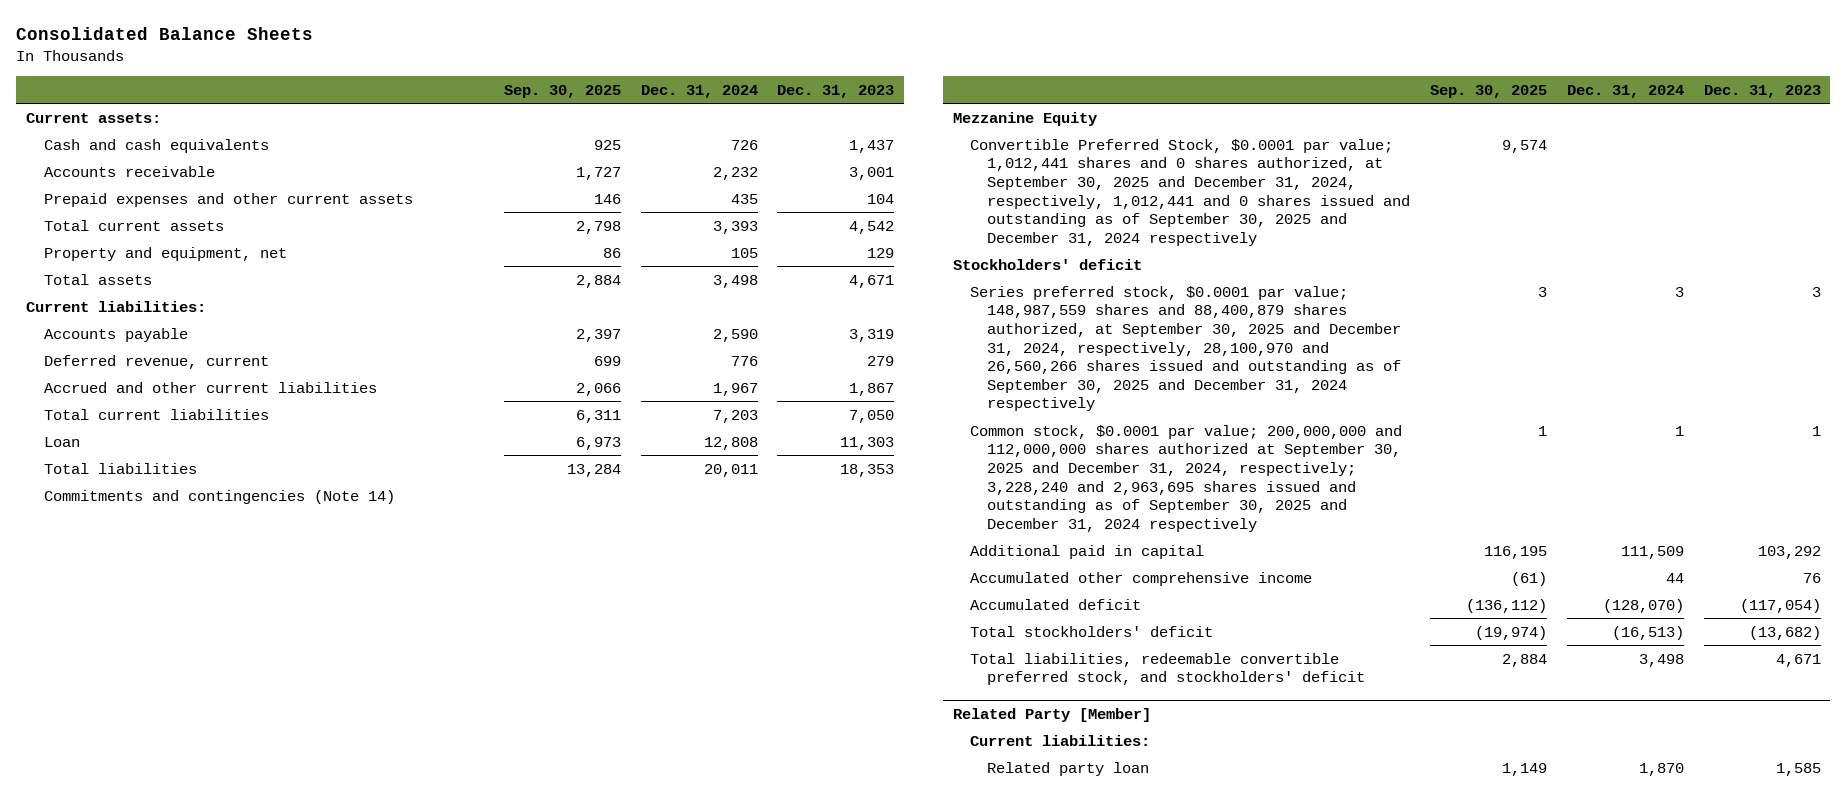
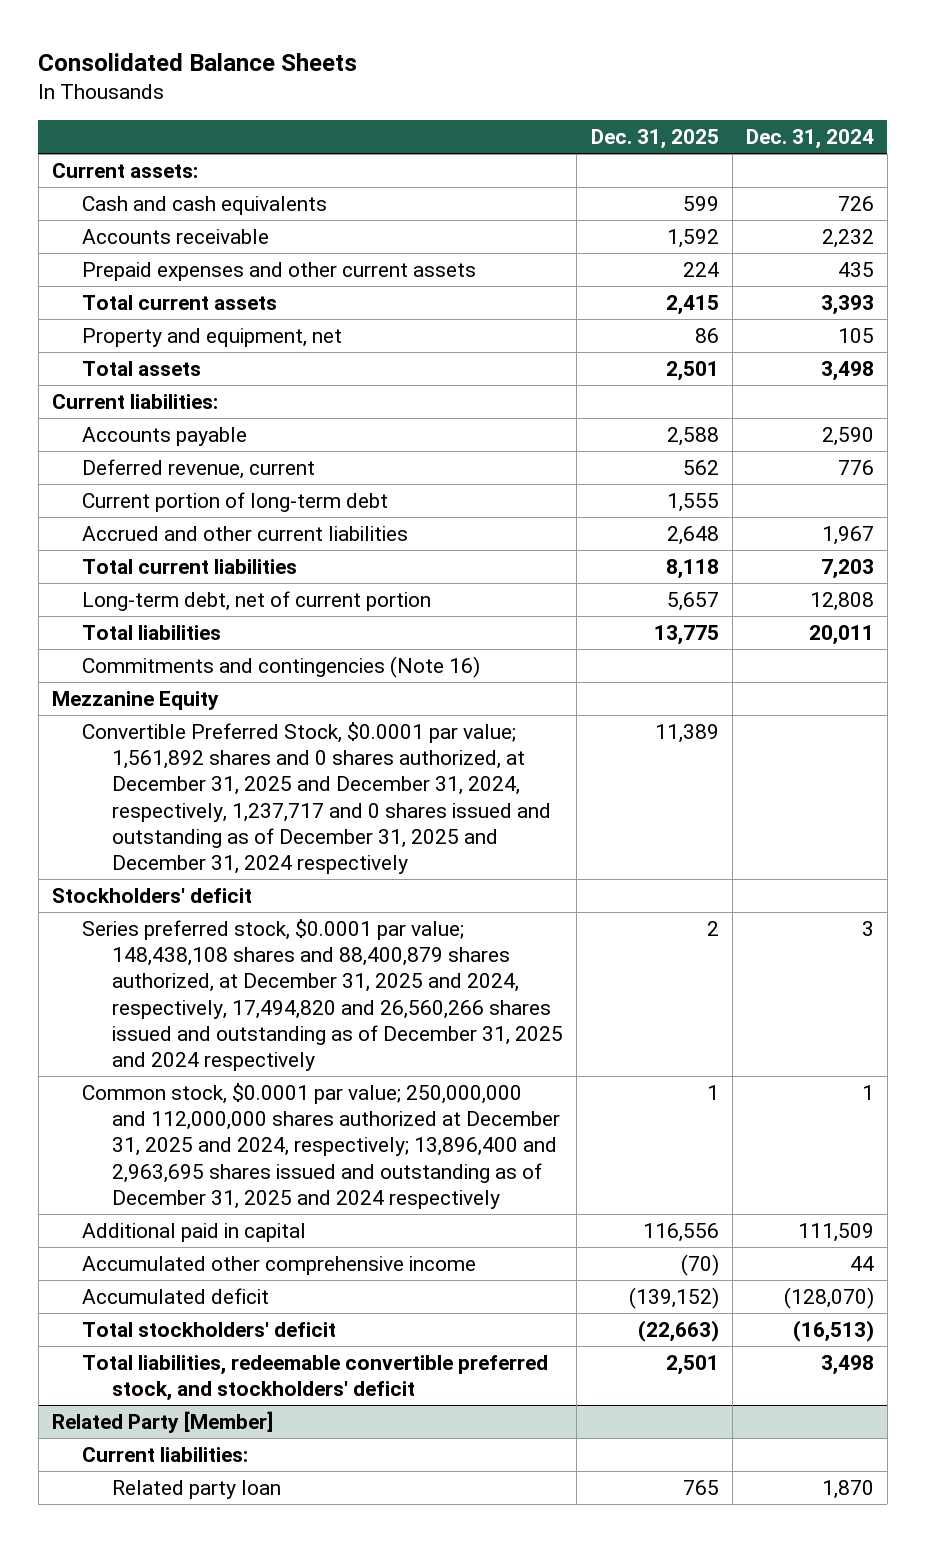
- | Sep. 30, 2025 | Dec. 31, 2024 | Dec. 31, 2023
+ | Dec. 31, 2025 | Dec. 31, 2024
+ Current portion of long-term debt | 1,555 |
- Loan | 6,973 | 12,808 | 11,303
+ Long-term debt, net of current portion | 5,657 | 12,808
- Commitments and contingencies (Note 14)
+ Commitments and contingencies (Note 16)
- Convertible Preferred Stock, $0.0001 par value; 1,012,441 shares and 0 shares authorized, at September 30, 2025 and December 31, 2024, respectively, 1,012,441 and 0 shares issued and outstanding as of September 30, 2025 and December 31, 2024 respectively | 9,574 | |
+ Convertible Preferred Stock, $0.0001 par value; 1,561,892 shares and 0 shares authorized, at December 31, 2025 and December 31, 2024, respectively, 1,237,717 and 0 shares issued and outstanding as of December 31, 2025 and December 31, 2024 respectively | 11,389 |
- Series preferred stock, $0.0001 par value; 148,987,559 shares and 88,400,879 shares authorized, at September 30, 2025 and December 31, 2024, respectively, 28,100,970 and 26,560,266 shares issued and outstanding as of September 30, 2025 and December 31, 2024 respectively | 3 | 3 | 3
- Common stock, $0.0001 par value; 200,000,000 and 112,000,000 shares authorized at September 30, 2025 and December 31, 2024, respectively; 3,228,240 and 2,963,695 shares issued and outstanding as of September 30, 2025 and December 31, 2024 respectively | 1 | 1 | 1
+ Series preferred stock, $0.0001 par value; 148,438,108 shares and 88,400,879 shares authorized, at December 31, 2025 and 2024, respectively, 17,494,820 and 26,560,266 shares issued and outstanding as of December 31, 2025 and 2024 respectively | 2 | 3
+ Common stock, $0.0001 par value; 250,000,000 and 112,000,000 shares authorized at December 31, 2025 and 2024, respectively; 13,896,400 and 2,963,695 shares issued and outstanding as of December 31, 2025 and 2024 respectively | 1 | 1

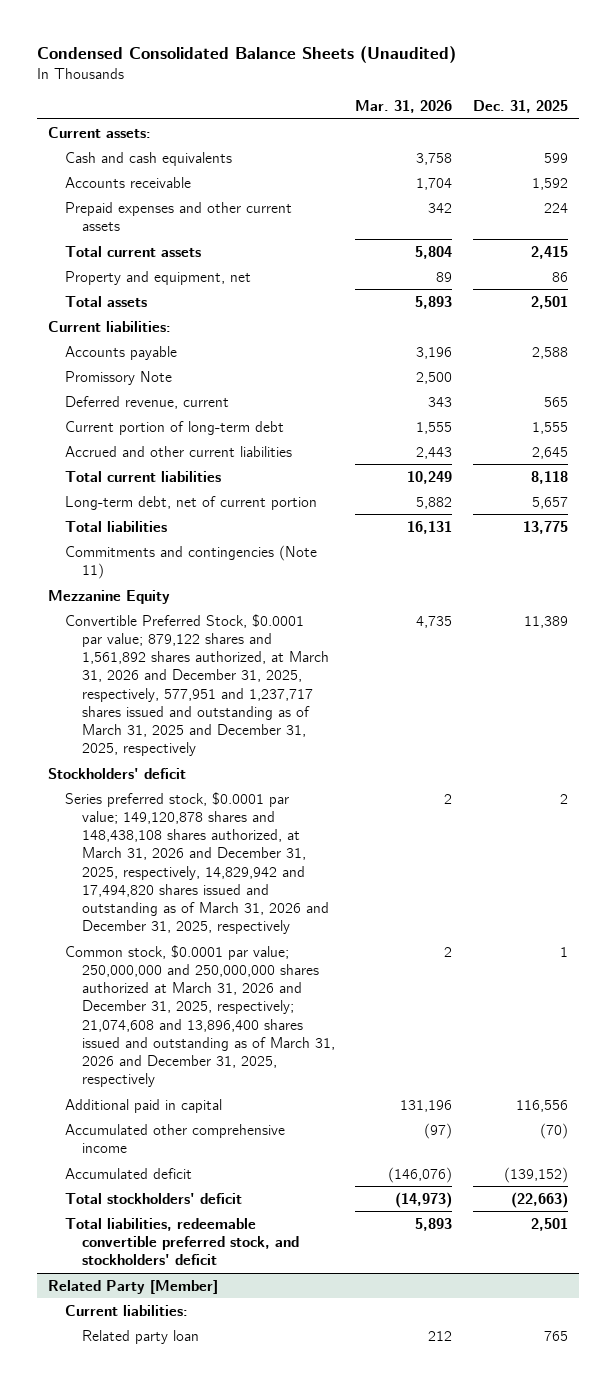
- Consolidated Balance Sheets
+ Condensed Consolidated Balance Sheets (Unaudited)
- | Dec. 31, 2025 | Dec. 31, 2024
+ | Mar. 31, 2026 | Dec. 31, 2025
- Deferred revenue, current | 562 | 776
+ Promissory Note | 2,500 |
+ Deferred revenue, current | 343 | 565
- Accrued and other current liabilities | 2,648 | 1,967
+ Accrued and other current liabilities | 2,443 | 2,645
- Commitments and contingencies (Note 16)
+ Commitments and contingencies (Note 11)
- Convertible Preferred Stock, $0.0001 par value; 1,561,892 shares and 0 shares authorized, at December 31, 2025 and December 31, 2024, respectively, 1,237,717 and 0 shares issued and outstanding as of December 31, 2025 and December 31, 2024 respectively | 11,389 |
+ Convertible Preferred Stock, $0.0001 par value; 879,122 shares and 1,561,892 shares authorized, at March 31, 2026 and December 31, 2025, respectively, 577,951 and 1,237,717 shares issued and outstanding as of March 31, 2025 and December 31, 2025, respectively | 4,735 | 11,389
- Series preferred stock, $0.0001 par value; 148,438,108 shares and 88,400,879 shares authorized, at December 31, 2025 and 2024, respectively, 17,494,820 and 26,560,266 shares issued and outstanding as of December 31, 2025 and 2024 respectively | 2 | 3
- Common stock, $0.0001 par value; 250,000,000 and 112,000,000 shares authorized at December 31, 2025 and 2024, respectively; 13,896,400 and 2,963,695 shares issued and outstanding as of December 31, 2025 and 2024 respectively | 1 | 1
+ Series preferred stock, $0.0001 par value; 149,120,878 shares and 148,438,108 shares authorized, at March 31, 2026 and December 31, 2025, respectively, 14,829,942 and 17,494,820 shares issued and outstanding as of March 31, 2026 and December 31, 2025, respectively | 2 | 2
+ Common stock, $0.0001 par value; 250,000,000 and 250,000,000 shares authorized at March 31, 2026 and December 31, 2025, respectively; 21,074,608 and 13,896,400 shares issued and outstanding as of March 31, 2026 and December 31, 2025, respectively | 2 | 1

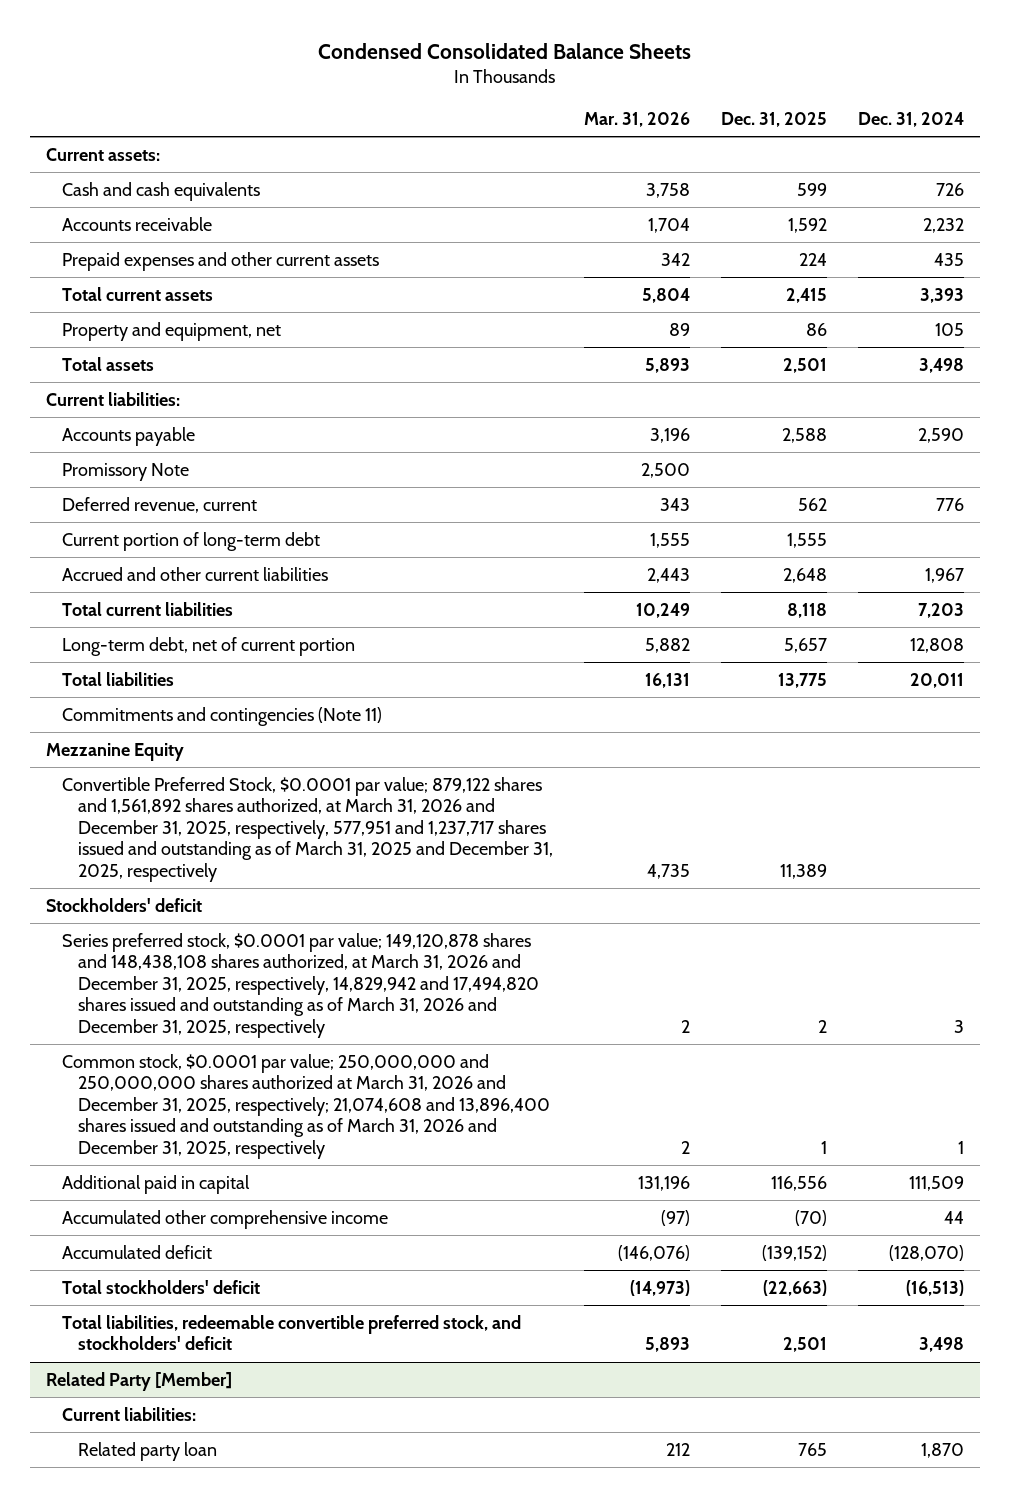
- Condensed Consolidated Balance Sheets (Unaudited)
+ Condensed Consolidated Balance Sheets
- | Mar. 31, 2026 | Dec. 31, 2025
+ | Mar. 31, 2026 | Dec. 31, 2025 | Dec. 31, 2024
- Deferred revenue, current | 343 | 565
+ Deferred revenue, current | 343 | 562 | 776
- Accrued and other current liabilities | 2,443 | 2,645
+ Accrued and other current liabilities | 2,443 | 2,648 | 1,967

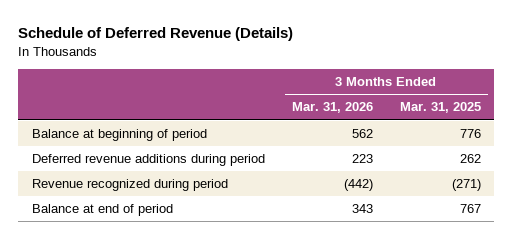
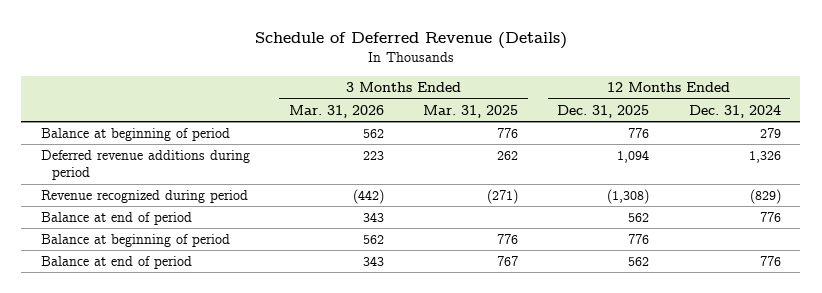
- | 3 Months Ended Mar. 31, 2026 | 3 Months Ended Mar. 31, 2025
+ | 3 Months Ended Mar. 31, 2026 | 3 Months Ended Mar. 31, 2025 | 12 Months Ended Dec. 31, 2025 | 12 Months Ended Dec. 31, 2024
+ Balance at end of period | 343 | | 562 | 776
+ Balance at beginning of period | 562 | 776 | 776 |

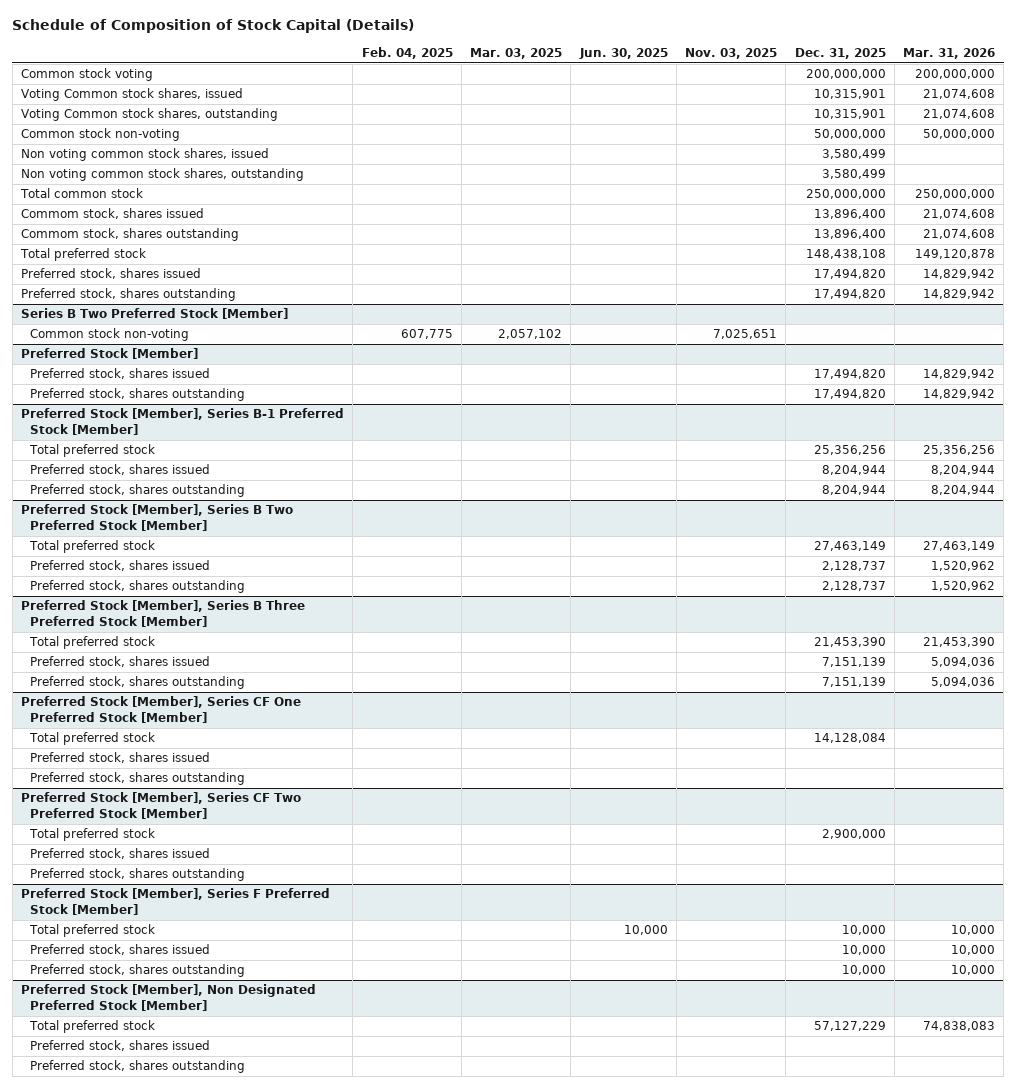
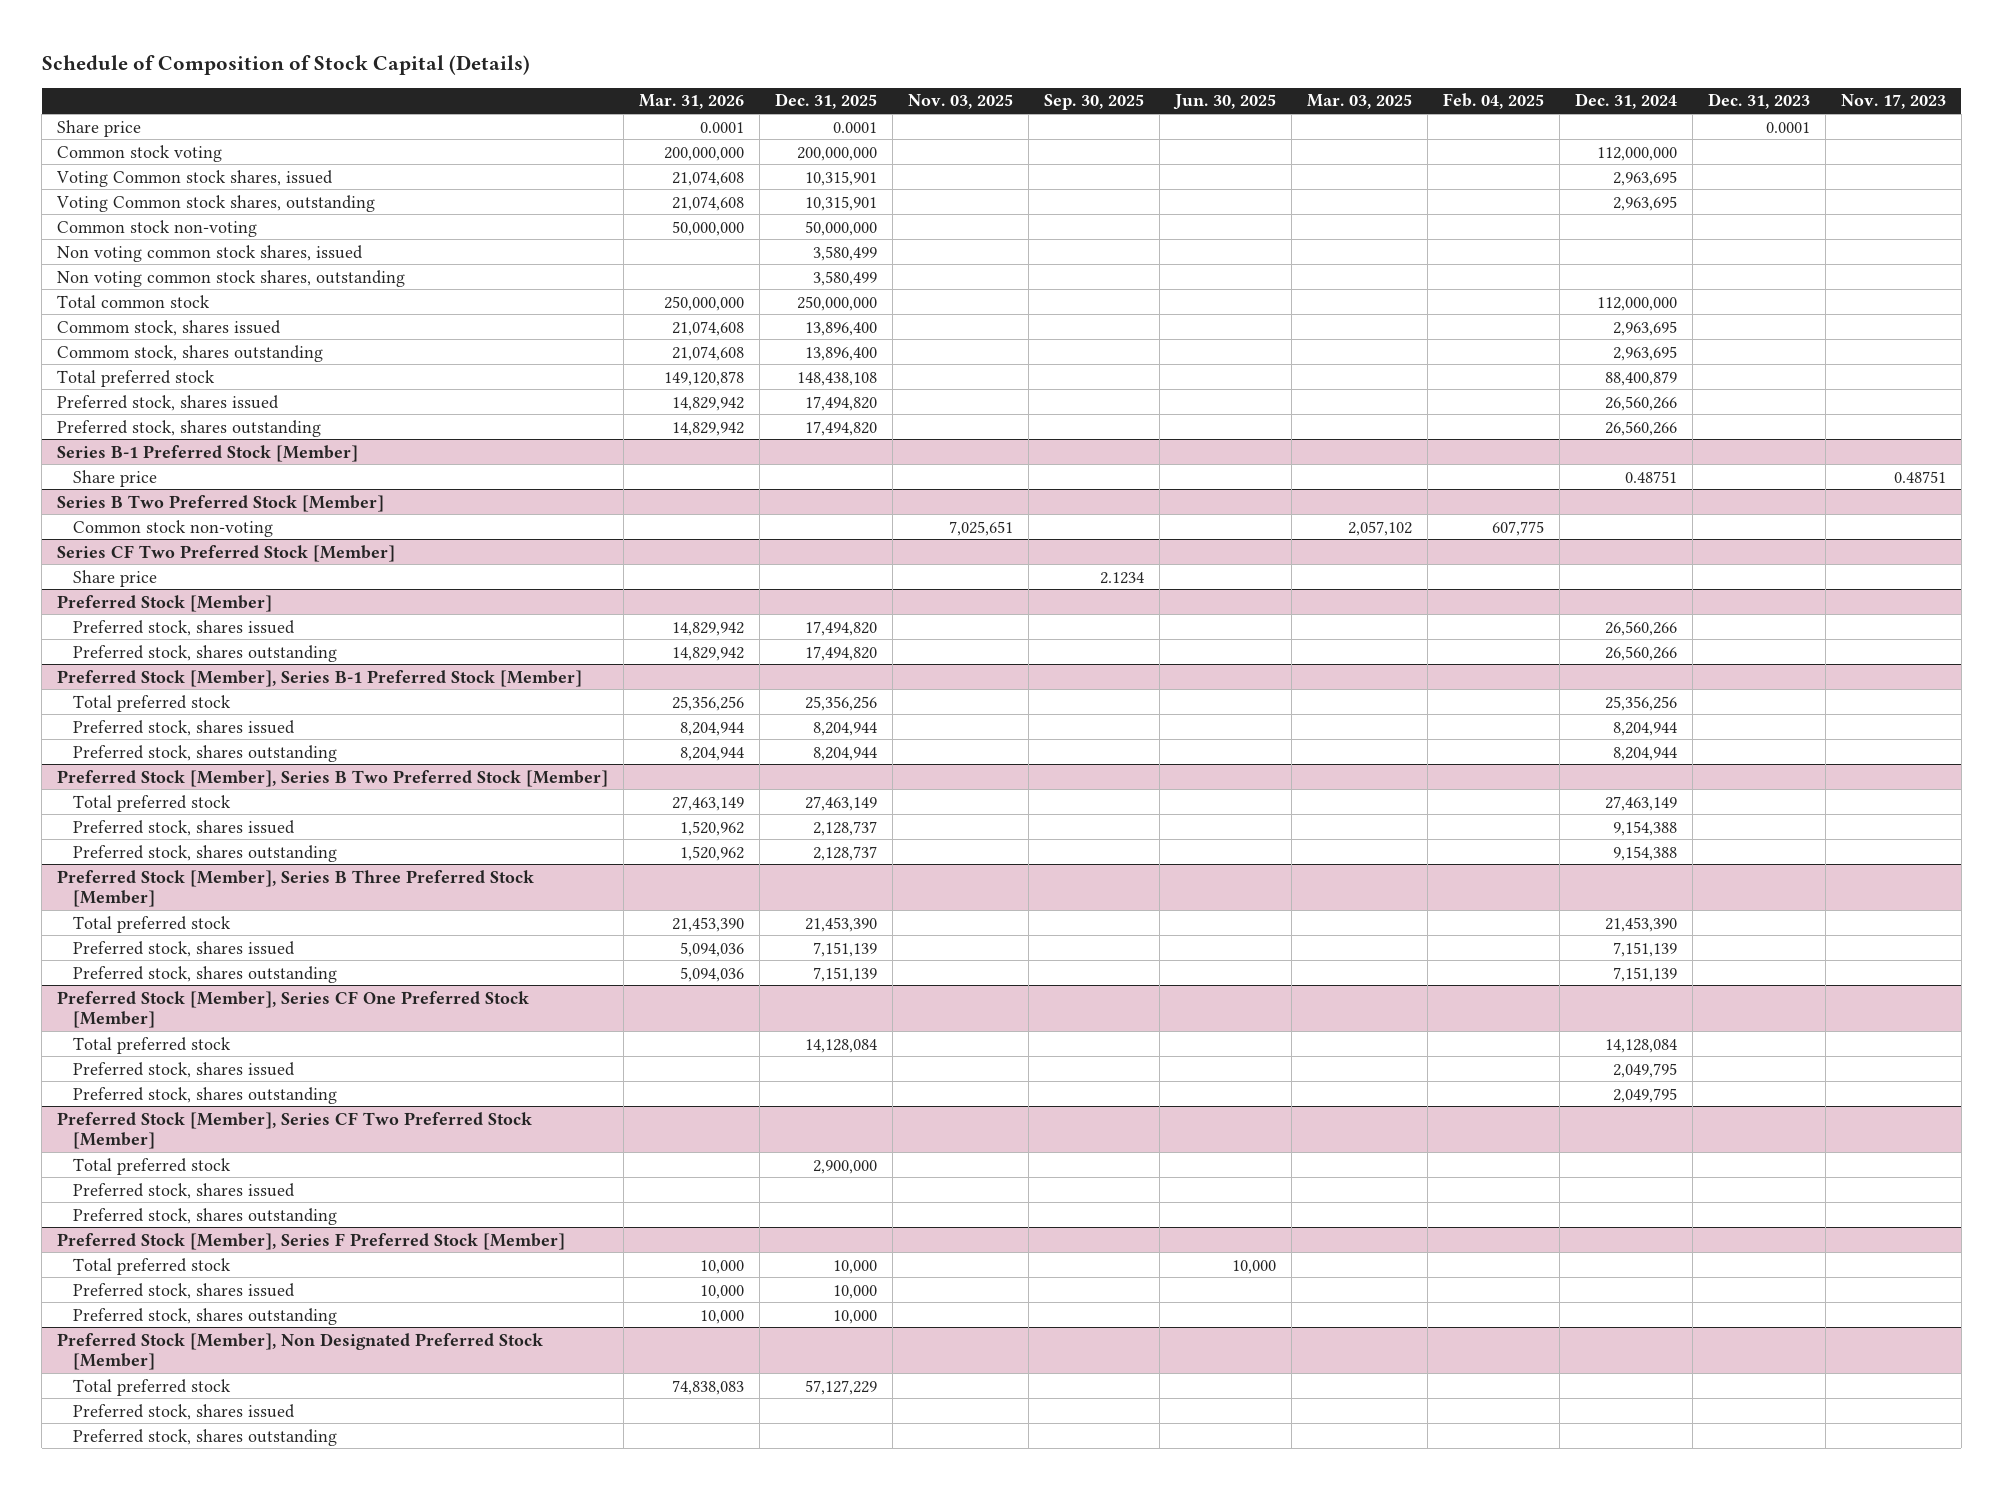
- | Feb. 04, 2025 | Mar. 03, 2025 | Jun. 30, 2025 | Nov. 03, 2025 | Dec. 31, 2025 | Mar. 31, 2026
+ | Mar. 31, 2026 | Dec. 31, 2025 | Nov. 03, 2025 | Sep. 30, 2025 | Jun. 30, 2025 | Mar. 03, 2025 | Feb. 04, 2025 | Dec. 31, 2024 | Dec. 31, 2023 | Nov. 17, 2023
+ Share price | 0.0001 | 0.0001 | | | | | | | 0.0001 |
+ Series B-1 Preferred Stock [Member]
+ Share price | | | | | | | | 0.48751 | | 0.48751
+ Series CF Two Preferred Stock [Member]
+ Share price | | | | 2.1234 | | | | | |

